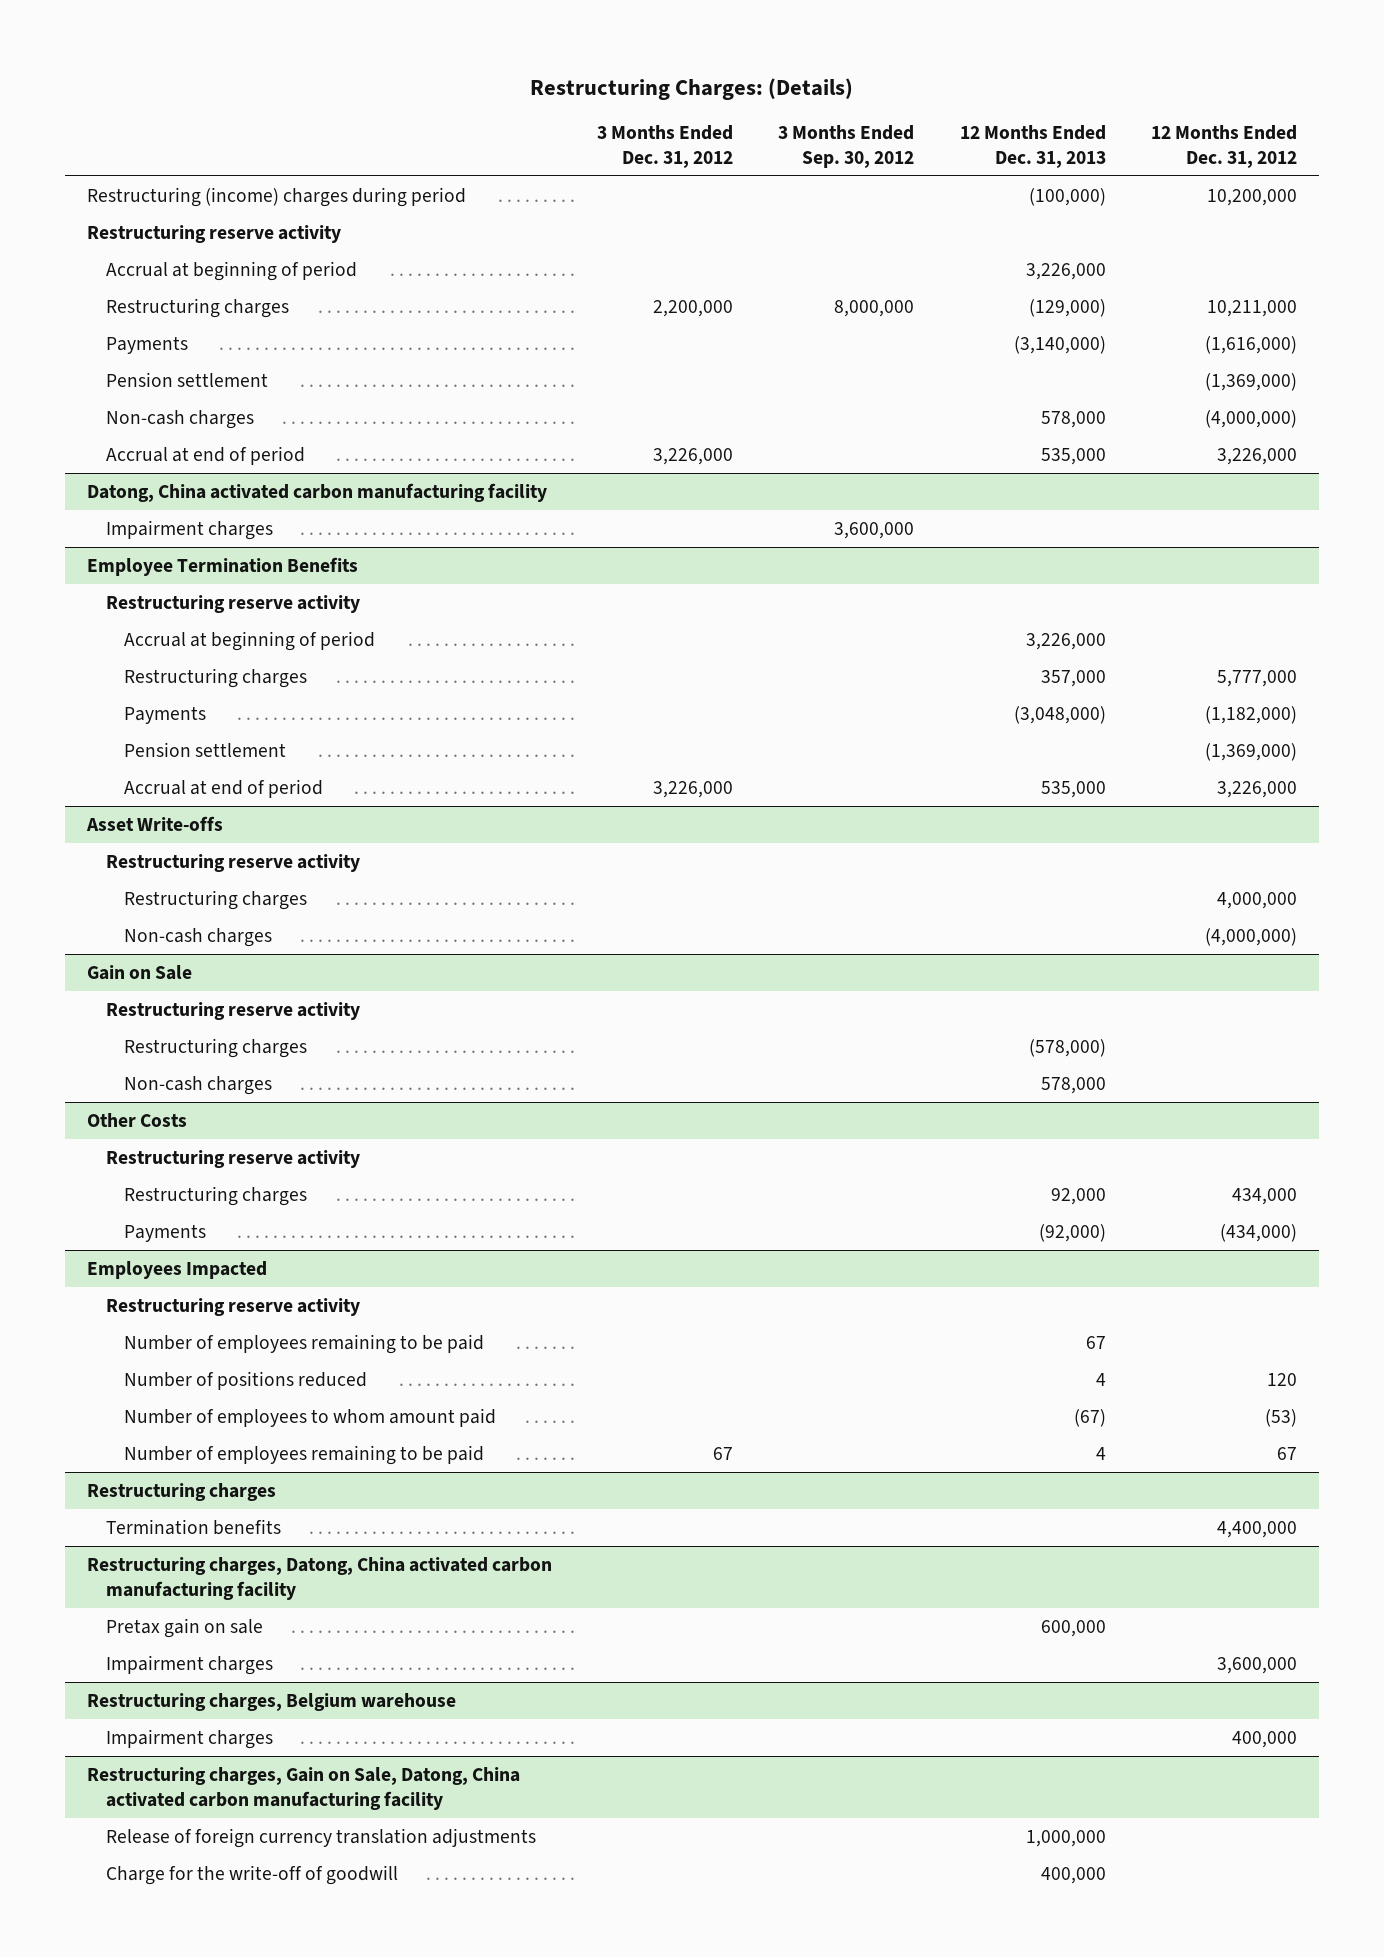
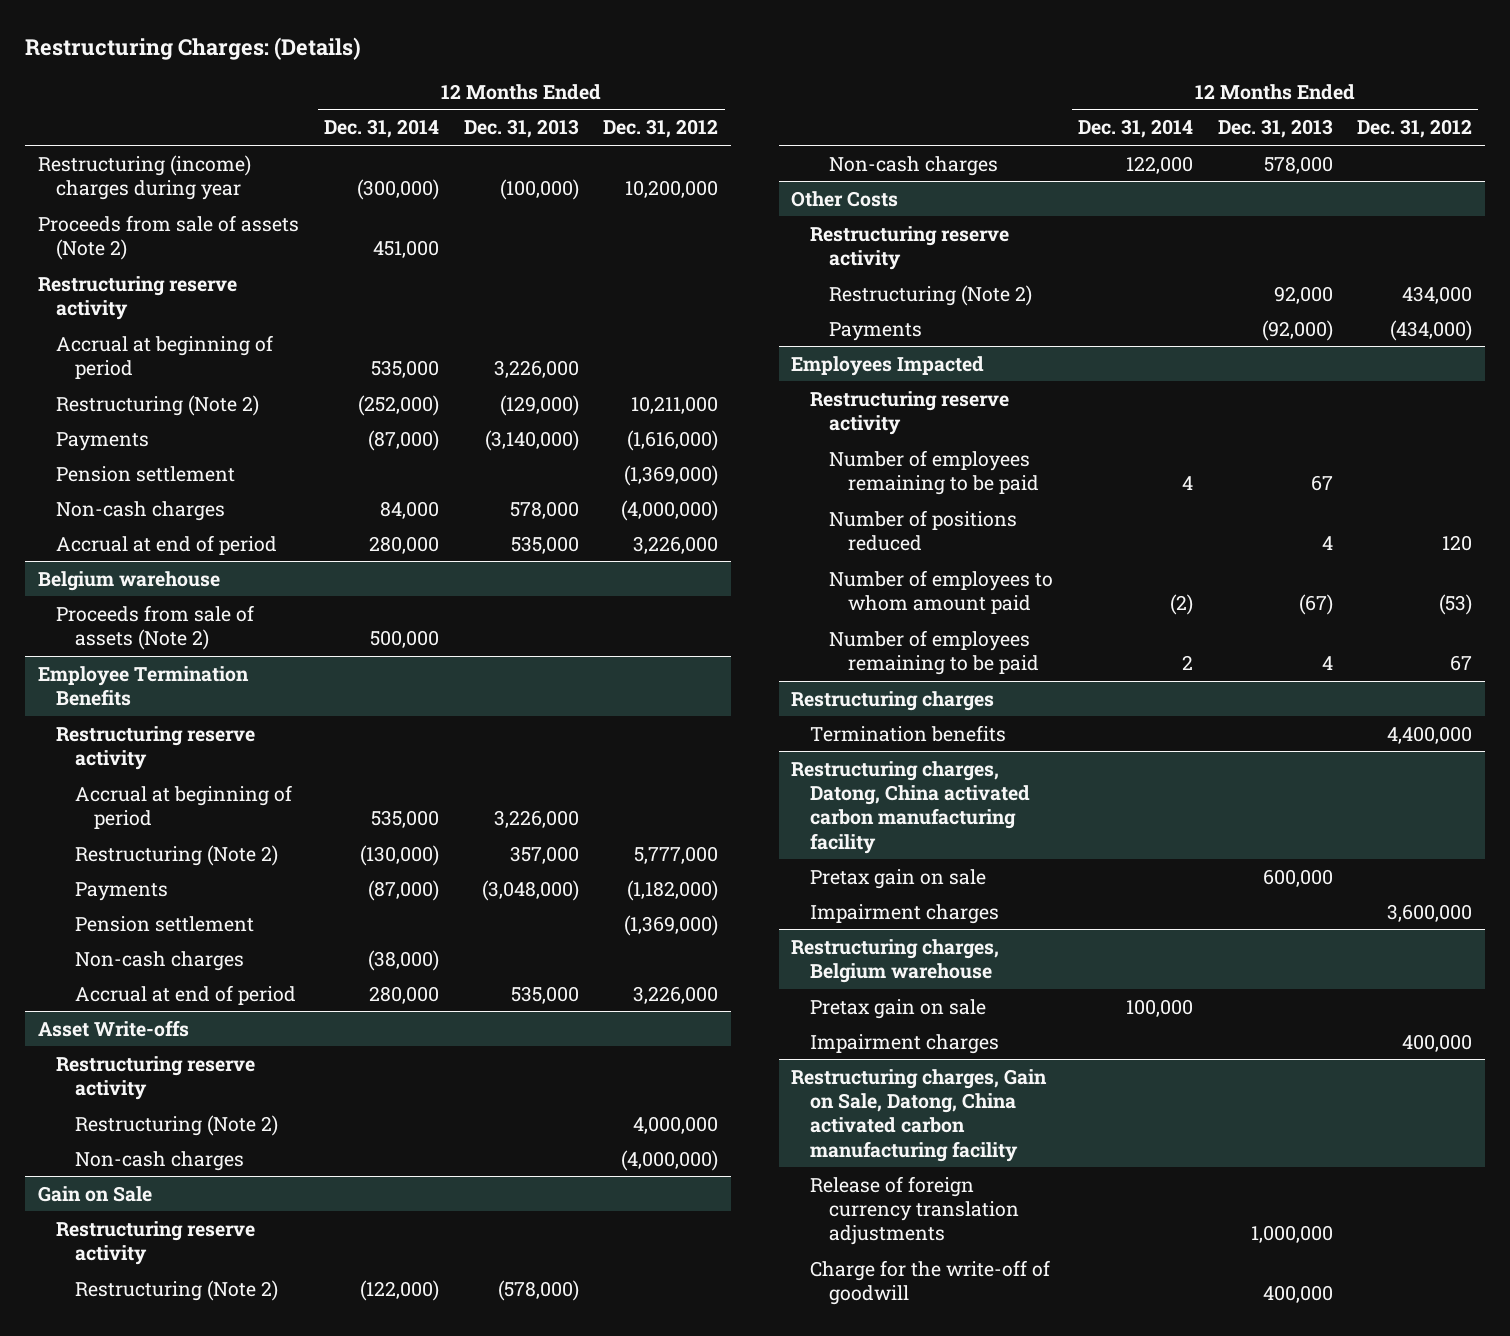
- | 3 Months Ended Dec. 31, 2012 | 3 Months Ended Sep. 30, 2012 | 12 Months Ended Dec. 31, 2013 | 12 Months Ended Dec. 31, 2012
+ | 12 Months Ended Dec. 31, 2014 | 12 Months Ended Dec. 31, 2013 | 12 Months Ended Dec. 31, 2012
- Restructuring (income) charges during period | | | (100,000) | 10,200,000
+ Restructuring (income) charges during year | (300,000) | (100,000) | 10,200,000
+ Proceeds from sale of assets (Note 2) | 451,000 | |
- Restructuring charges | 2,200,000 | 8,000,000 | (129,000) | 10,211,000
+ Restructuring (Note 2) | (252,000) | (129,000) | 10,211,000
- Datong, China activated carbon manufacturing facility
- Impairment charges | | 3,600,000 | |
+ Belgium warehouse
+ Proceeds from sale of assets (Note 2) | 500,000 | |
@ Employee Termination Benefits
- Restructuring charges | | | 357,000 | 5,777,000
+ Restructuring (Note 2) | (130,000) | 357,000 | 5,777,000
+ Non-cash charges | (38,000) | |
@ Asset Write-offs
- Restructuring charges | | | | 4,000,000
+ Restructuring (Note 2) | | | 4,000,000
@ Gain on Sale
- Restructuring charges | | | (578,000) |
+ Restructuring (Note 2) | (122,000) | (578,000) |
@ Other Costs
- Restructuring charges | | | 92,000 | 434,000
+ Restructuring (Note 2) | | 92,000 | 434,000
@ Restructuring charges, Belgium warehouse
+ Pretax gain on sale | 100,000 | |

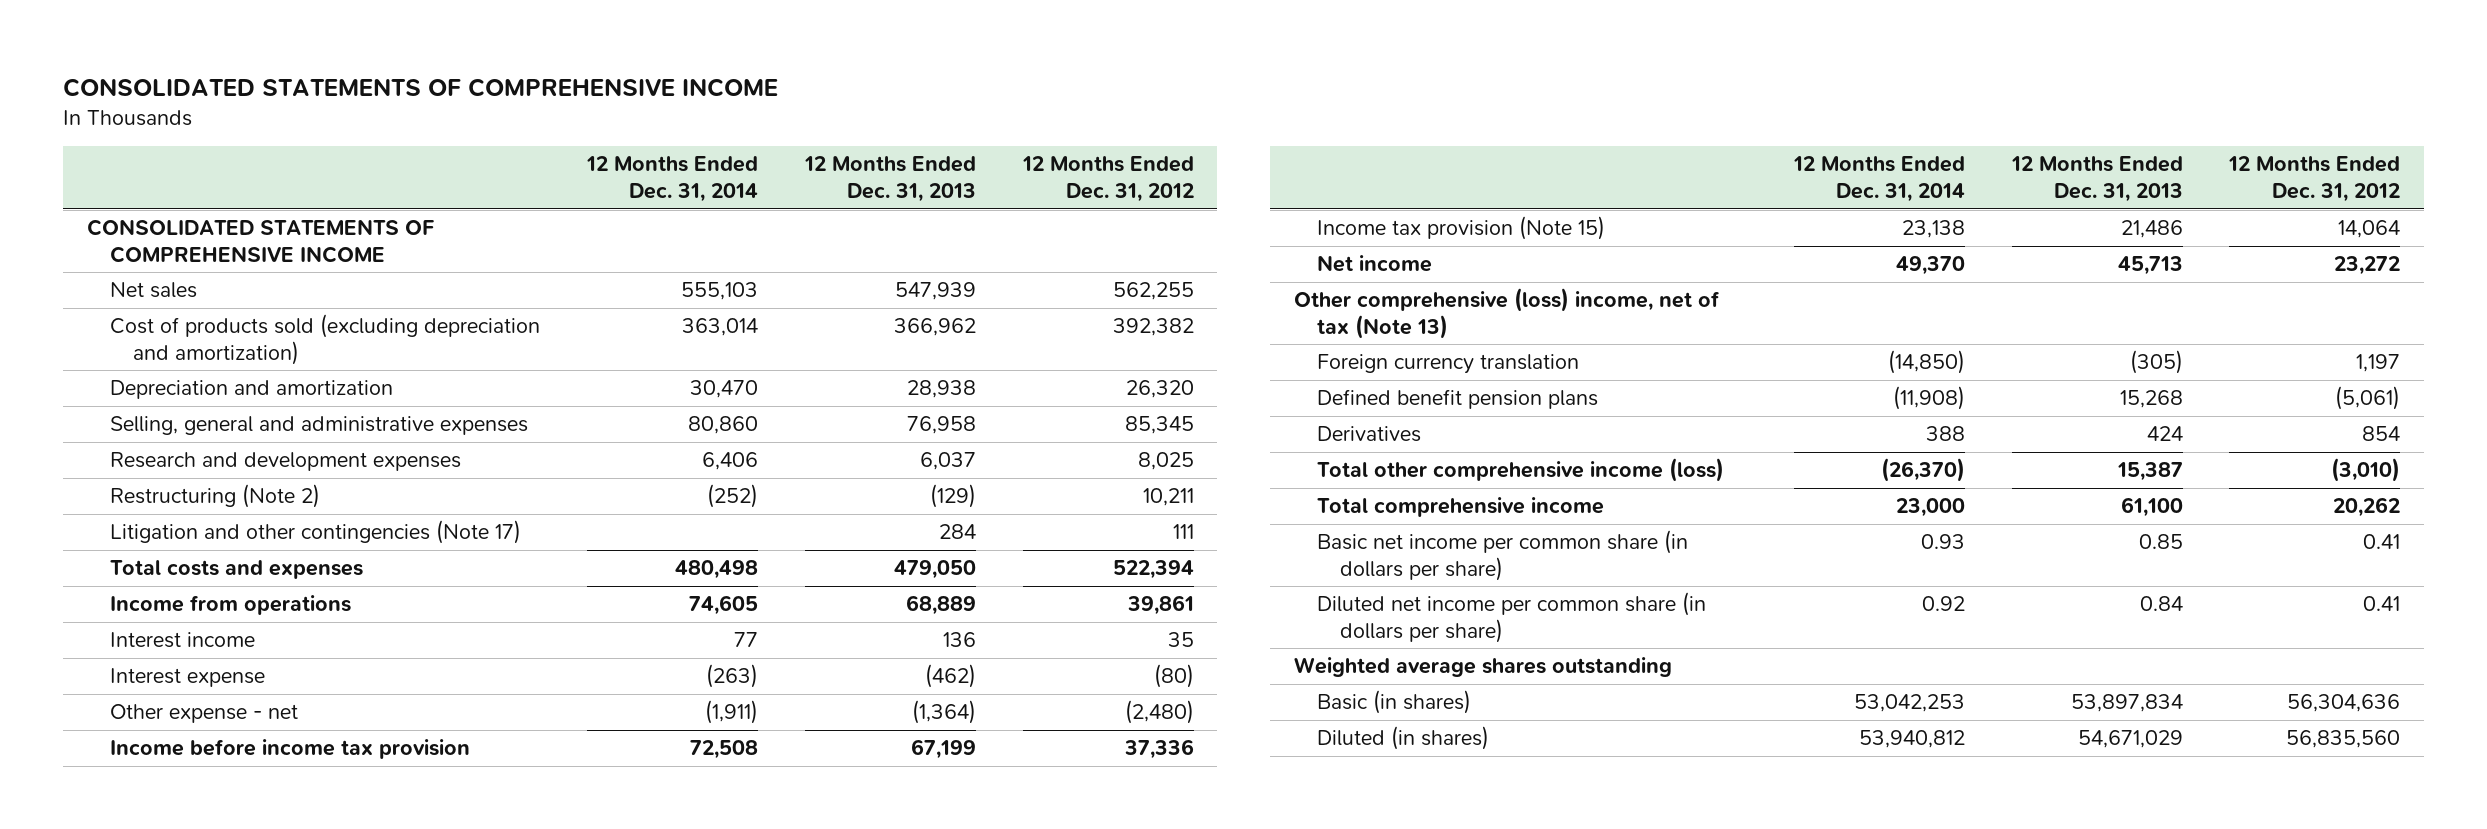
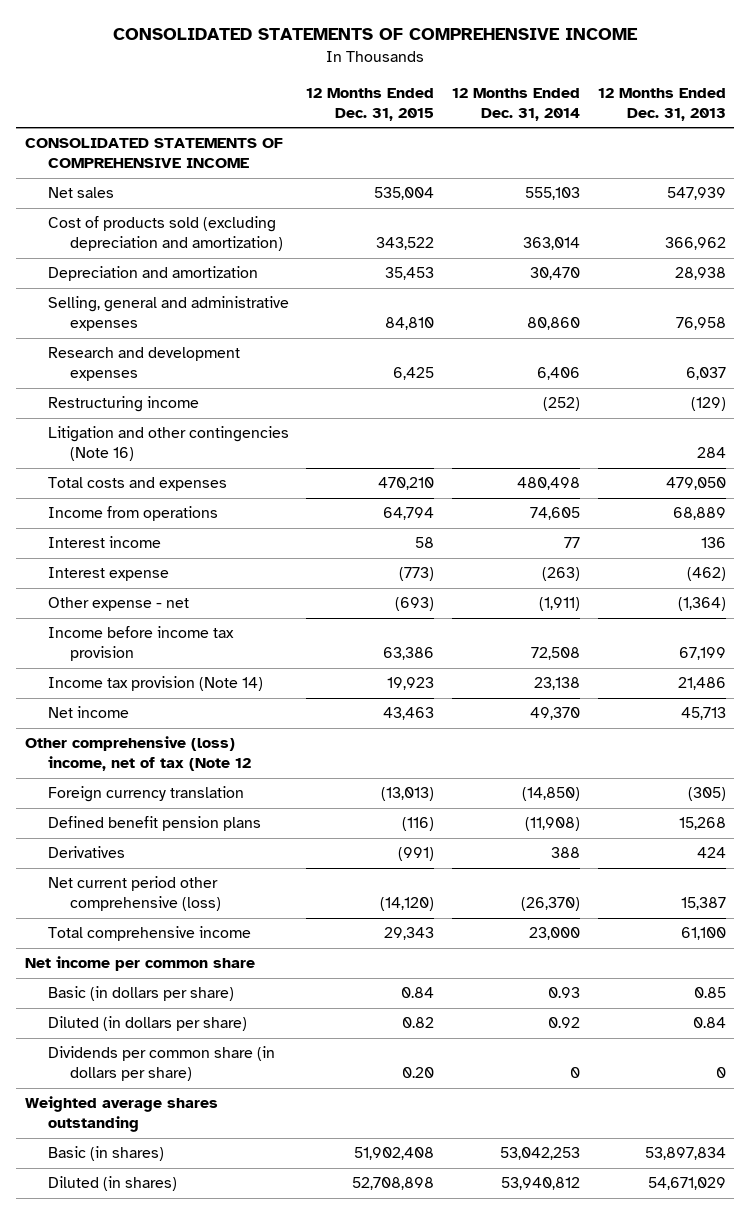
- | 12 Months Ended Dec. 31, 2014 | 12 Months Ended Dec. 31, 2013 | 12 Months Ended Dec. 31, 2012
+ | 12 Months Ended Dec. 31, 2015 | 12 Months Ended Dec. 31, 2014 | 12 Months Ended Dec. 31, 2013
- Restructuring (Note 2) | (252) | (129) | 10,211
- Litigation and other contingencies (Note 17) | | 284 | 111
+ Restructuring income | | (252) | (129)
+ Litigation and other contingencies (Note 16) | | | 284
- Income tax provision (Note 15) | 23,138 | 21,486 | 14,064
+ Income tax provision (Note 14) | 19,923 | 23,138 | 21,486
- Other comprehensive (loss) income, net of tax (Note 13)
+ Other comprehensive (loss) income, net of tax (Note 12
- Total other comprehensive income (loss) | (26,370) | 15,387 | (3,010)
+ Net current period other comprehensive (loss) | (14,120) | (26,370) | 15,387
- Basic net income per common share (in dollars per share) | 0.93 | 0.85 | 0.41
- Diluted net income per common share (in dollars per share) | 0.92 | 0.84 | 0.41
+ Net income per common share
+ Basic (in dollars per share) | 0.84 | 0.93 | 0.85
+ Diluted (in dollars per share) | 0.82 | 0.92 | 0.84
+ Dividends per common share (in dollars per share) | 0.20 | 0 | 0

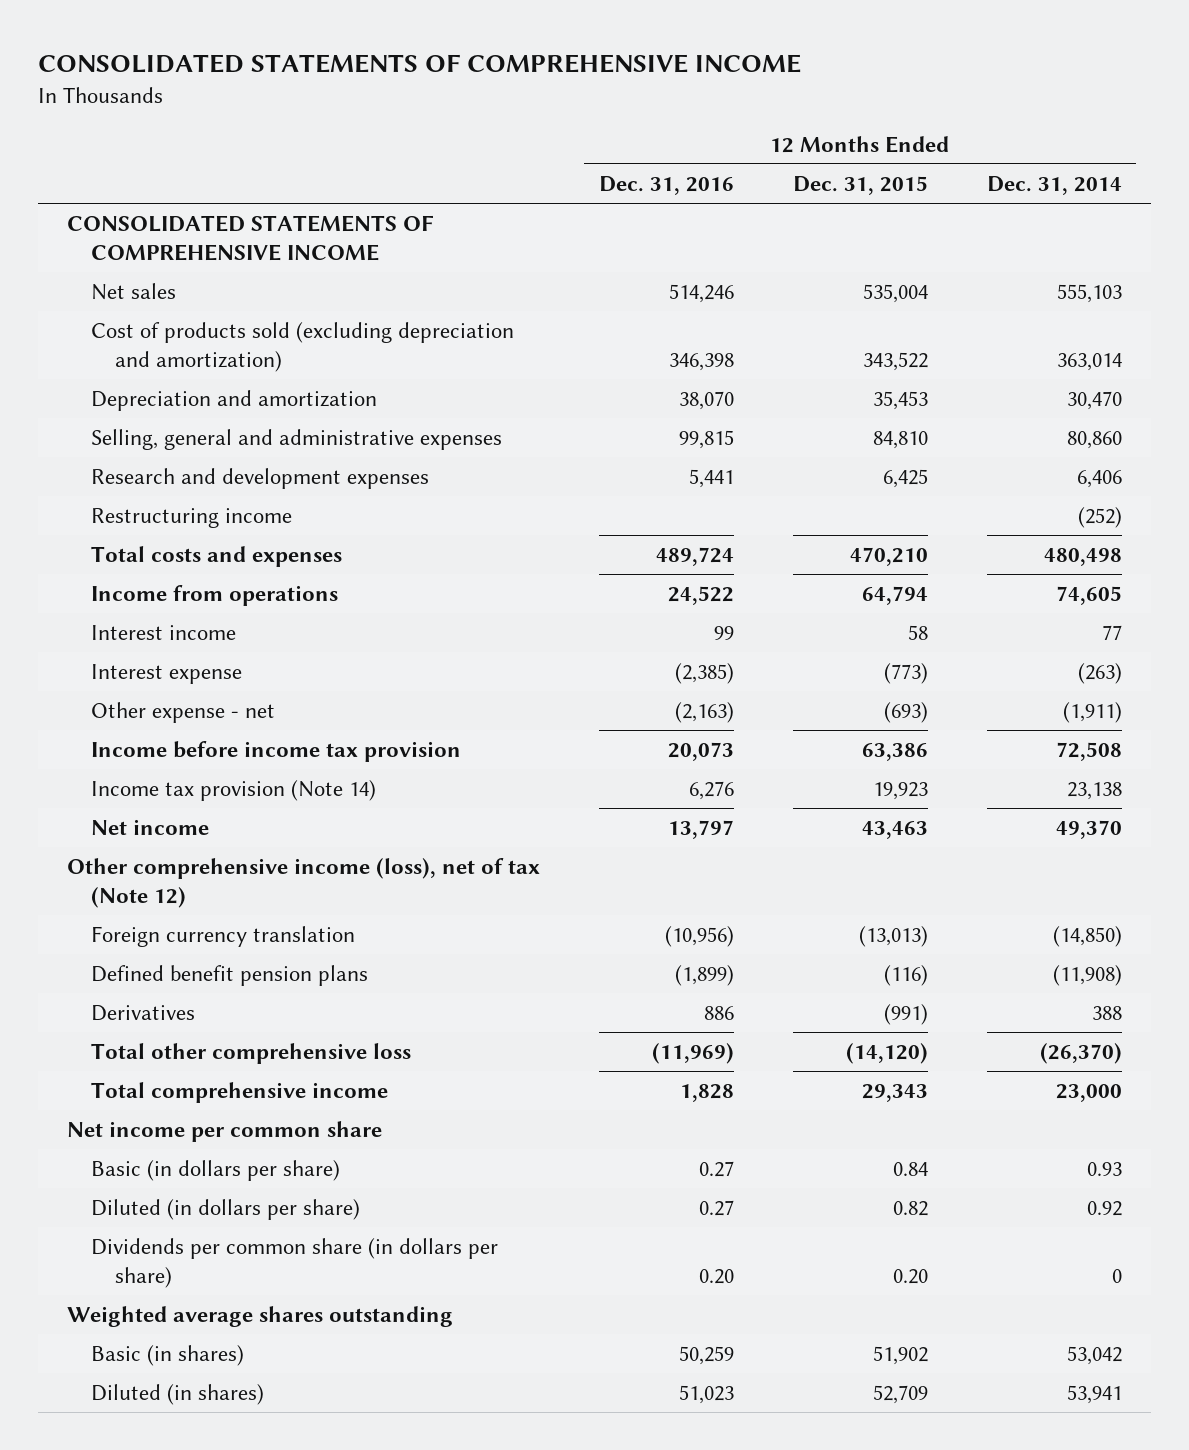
- | 12 Months Ended Dec. 31, 2015 | 12 Months Ended Dec. 31, 2014 | 12 Months Ended Dec. 31, 2013
+ | 12 Months Ended Dec. 31, 2016 | 12 Months Ended Dec. 31, 2015 | 12 Months Ended Dec. 31, 2014
- Litigation and other contingencies (Note 16) | | | 284
- Other comprehensive (loss) income, net of tax (Note 12
+ Other comprehensive income (loss), net of tax (Note 12)
- Net current period other comprehensive (loss) | (14,120) | (26,370) | 15,387
+ Total other comprehensive loss | (11,969) | (14,120) | (26,370)
- Basic (in shares) | 51,902,408 | 53,042,253 | 53,897,834
- Diluted (in shares) | 52,708,898 | 53,940,812 | 54,671,029
+ Basic (in shares) | 50,259 | 51,902 | 53,042
+ Diluted (in shares) | 51,023 | 52,709 | 53,941

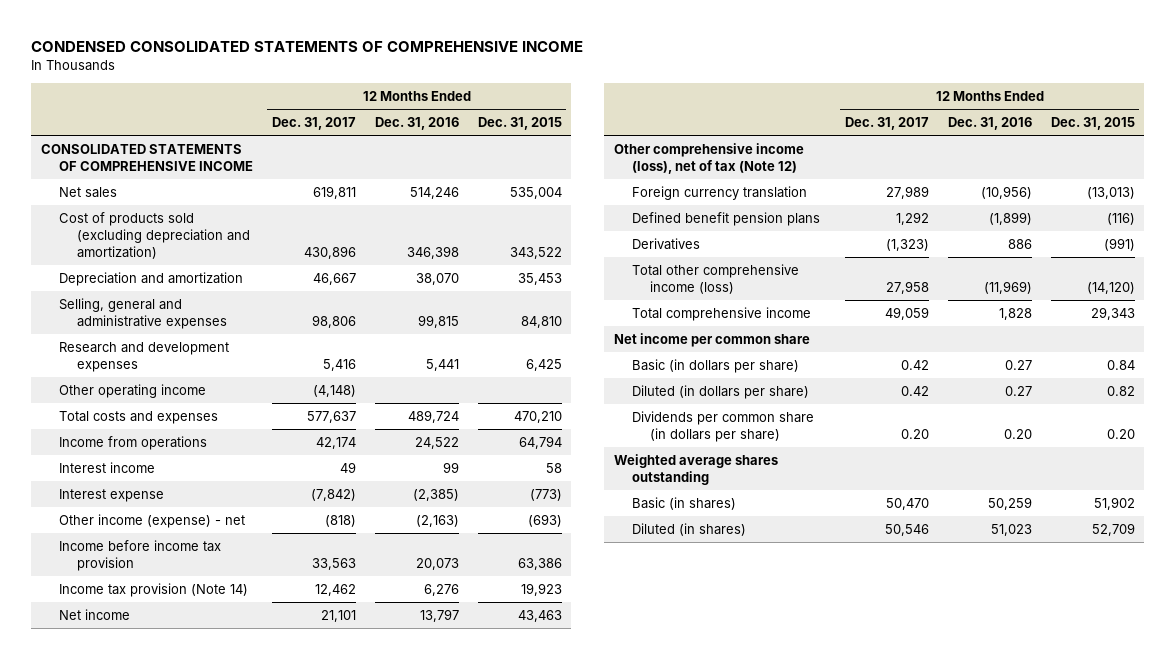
- CONSOLIDATED STATEMENTS OF COMPREHENSIVE INCOME
+ CONDENSED CONSOLIDATED STATEMENTS OF COMPREHENSIVE INCOME
- | 12 Months Ended Dec. 31, 2016 | 12 Months Ended Dec. 31, 2015 | 12 Months Ended Dec. 31, 2014
+ | 12 Months Ended Dec. 31, 2017 | 12 Months Ended Dec. 31, 2016 | 12 Months Ended Dec. 31, 2015
- Restructuring income | | | (252)
+ Other operating income | (4,148) | |
- Other expense - net | (2,163) | (693) | (1,911)
+ Other income (expense) - net | (818) | (2,163) | (693)
- Total other comprehensive loss | (11,969) | (14,120) | (26,370)
+ Total other comprehensive income (loss) | 27,958 | (11,969) | (14,120)

